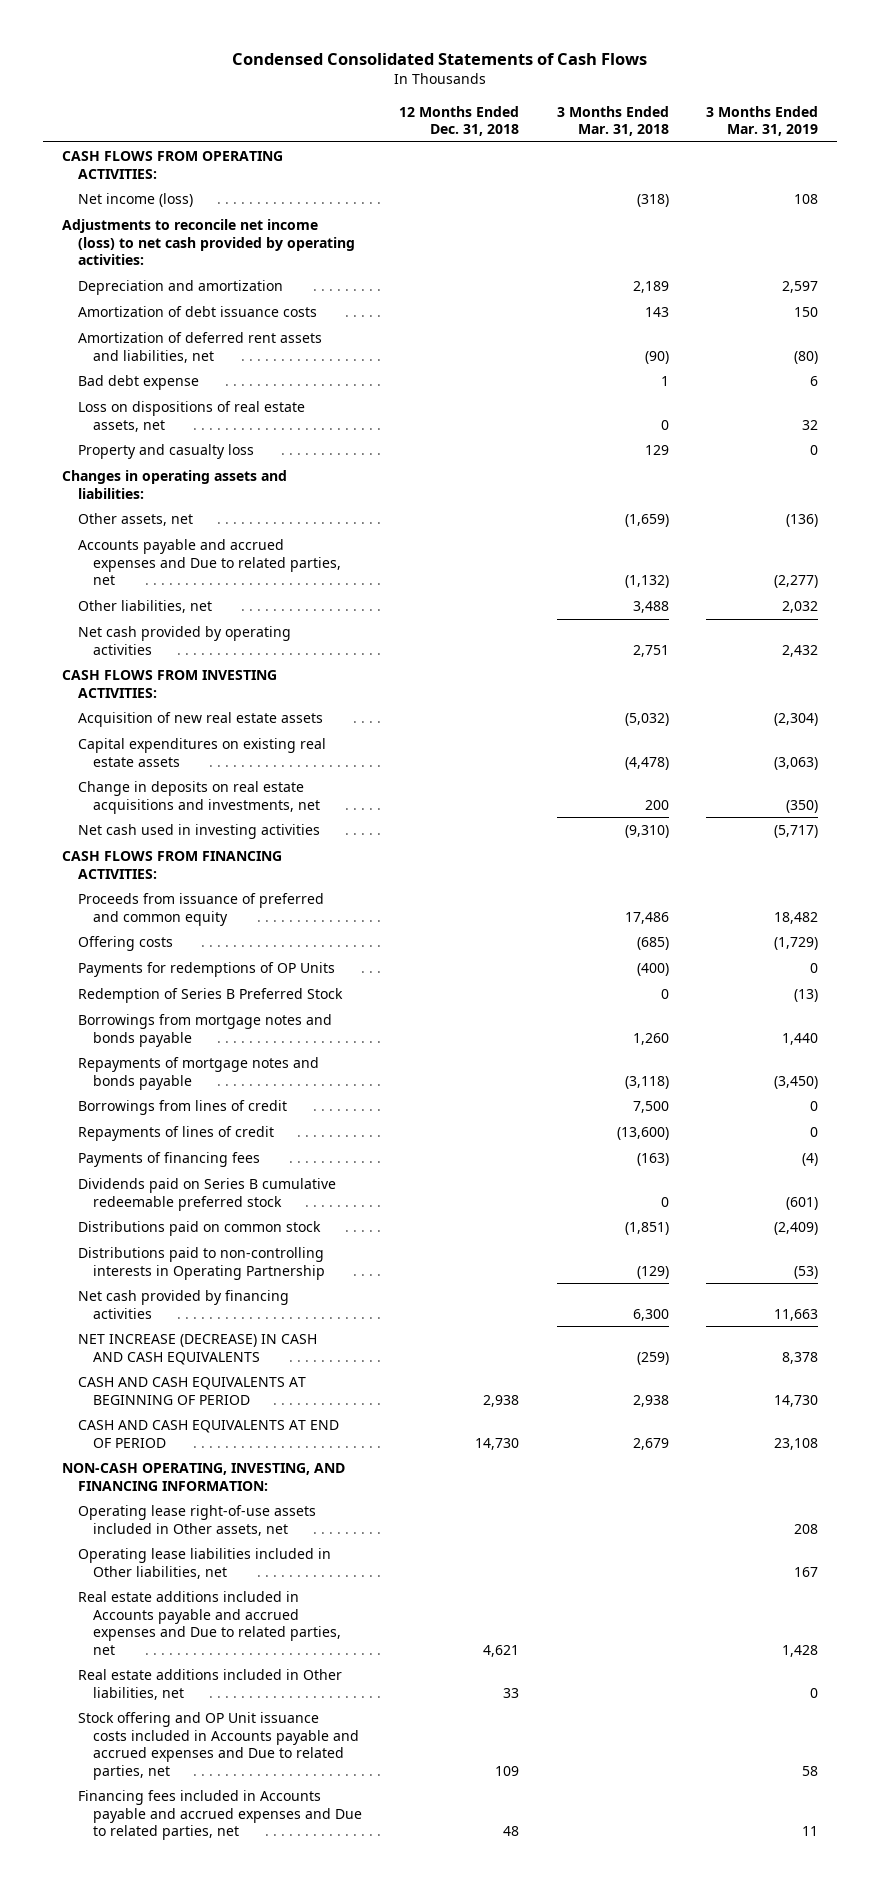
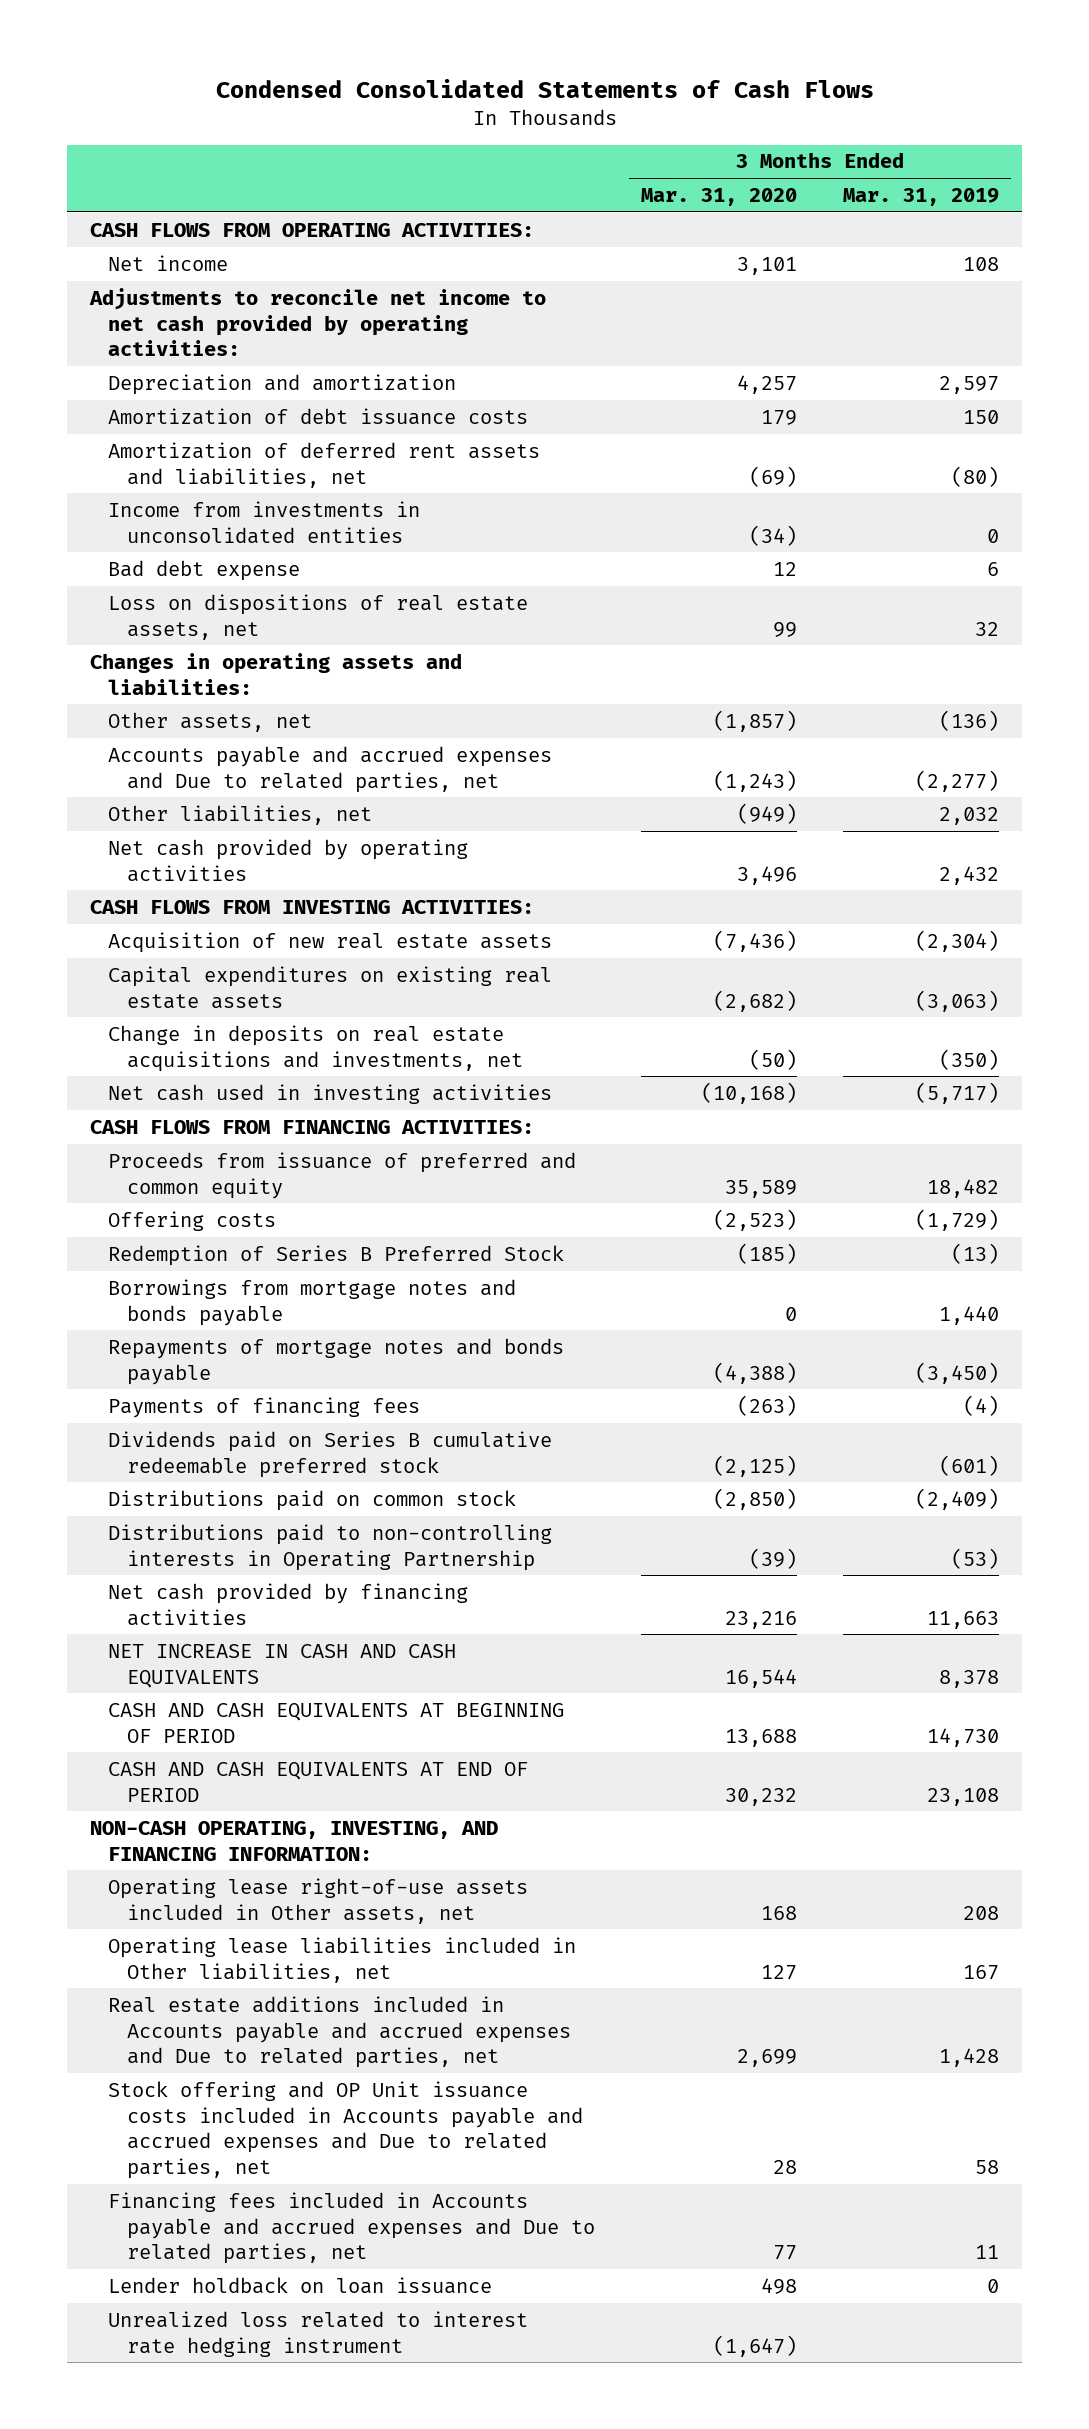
- | 12 Months Ended Dec. 31, 2018 | 3 Months Ended Mar. 31, 2018 | 3 Months Ended Mar. 31, 2019
+ | 3 Months Ended Mar. 31, 2020 | 3 Months Ended Mar. 31, 2019
- Net income (loss) | | (318) | 108
- Adjustments to reconcile net income (loss) to net cash provided by operating activities:
+ Net income | 3,101 | 108
+ Adjustments to reconcile net income to net cash provided by operating activities:
+ Income from investments in unconsolidated entities | (34) | 0
- Property and casualty loss | | 129 | 0
- Payments for redemptions of OP Units | | (400) | 0
- Borrowings from lines of credit | | 7,500 | 0
- Repayments of lines of credit | | (13,600) | 0
- NET INCREASE (DECREASE) IN CASH AND CASH EQUIVALENTS | | (259) | 8,378
+ NET INCREASE IN CASH AND CASH EQUIVALENTS | 16,544 | 8,378
- Real estate additions included in Other liabilities, net | 33 | | 0
+ Lender holdback on loan issuance | 498 | 0
+ Unrealized loss related to interest rate hedging instrument | (1,647) |

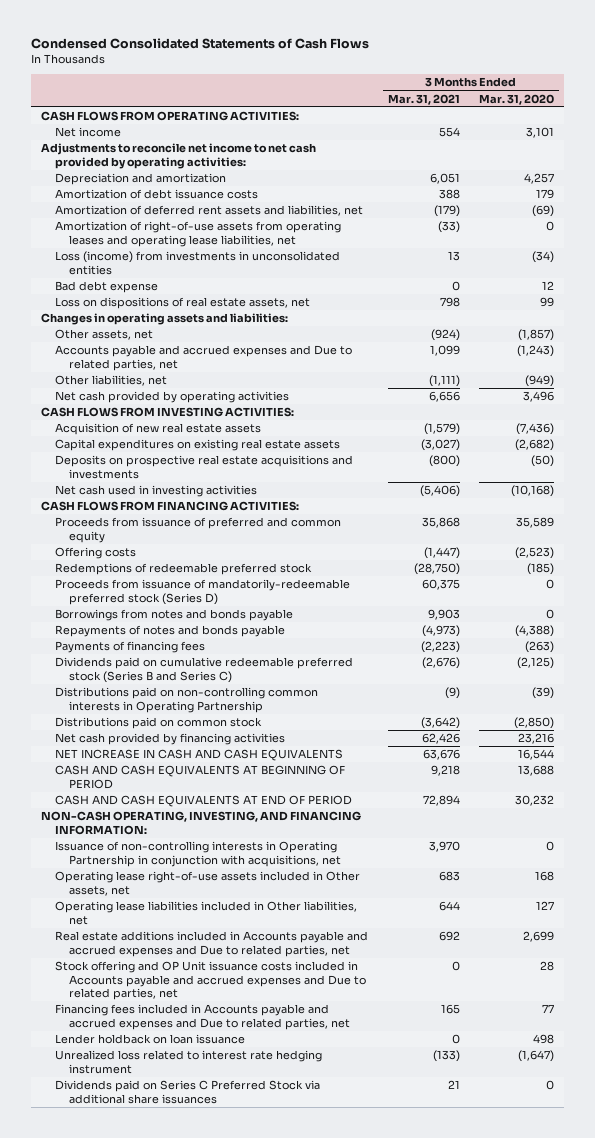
- | 3 Months Ended Mar. 31, 2020 | 3 Months Ended Mar. 31, 2019
+ | 3 Months Ended Mar. 31, 2021 | 3 Months Ended Mar. 31, 2020
- Income from investments in unconsolidated entities | (34) | 0
+ Amortization of right-of-use assets from operating leases and operating lease liabilities, net | (33) | 0
+ Loss (income) from investments in unconsolidated entities | 13 | (34)
- Change in deposits on real estate acquisitions and investments, net | (50) | (350)
+ Deposits on prospective real estate acquisitions and investments | (800) | (50)
- Redemption of Series B Preferred Stock | (185) | (13)
- Borrowings from mortgage notes and bonds payable | 0 | 1,440
- Repayments of mortgage notes and bonds payable | (4,388) | (3,450)
+ Redemptions of redeemable preferred stock | (28,750) | (185)
+ Proceeds from issuance of mandatorily-redeemable preferred stock (Series D) | 60,375 | 0
+ Borrowings from notes and bonds payable | 9,903 | 0
+ Repayments of notes and bonds payable | (4,973) | (4,388)
- Dividends paid on Series B cumulative redeemable preferred stock | (2,125) | (601)
+ Dividends paid on cumulative redeemable preferred stock (Series B and Series C) | (2,676) | (2,125)
+ Distributions paid on non-controlling common interests in Operating Partnership | (9) | (39)
- Distributions paid to non-controlling interests in Operating Partnership | (39) | (53)
+ Issuance of non-controlling interests in Operating Partnership in conjunction with acquisitions, net | 3,970 | 0
+ Dividends paid on Series C Preferred Stock via additional share issuances | 21 | 0

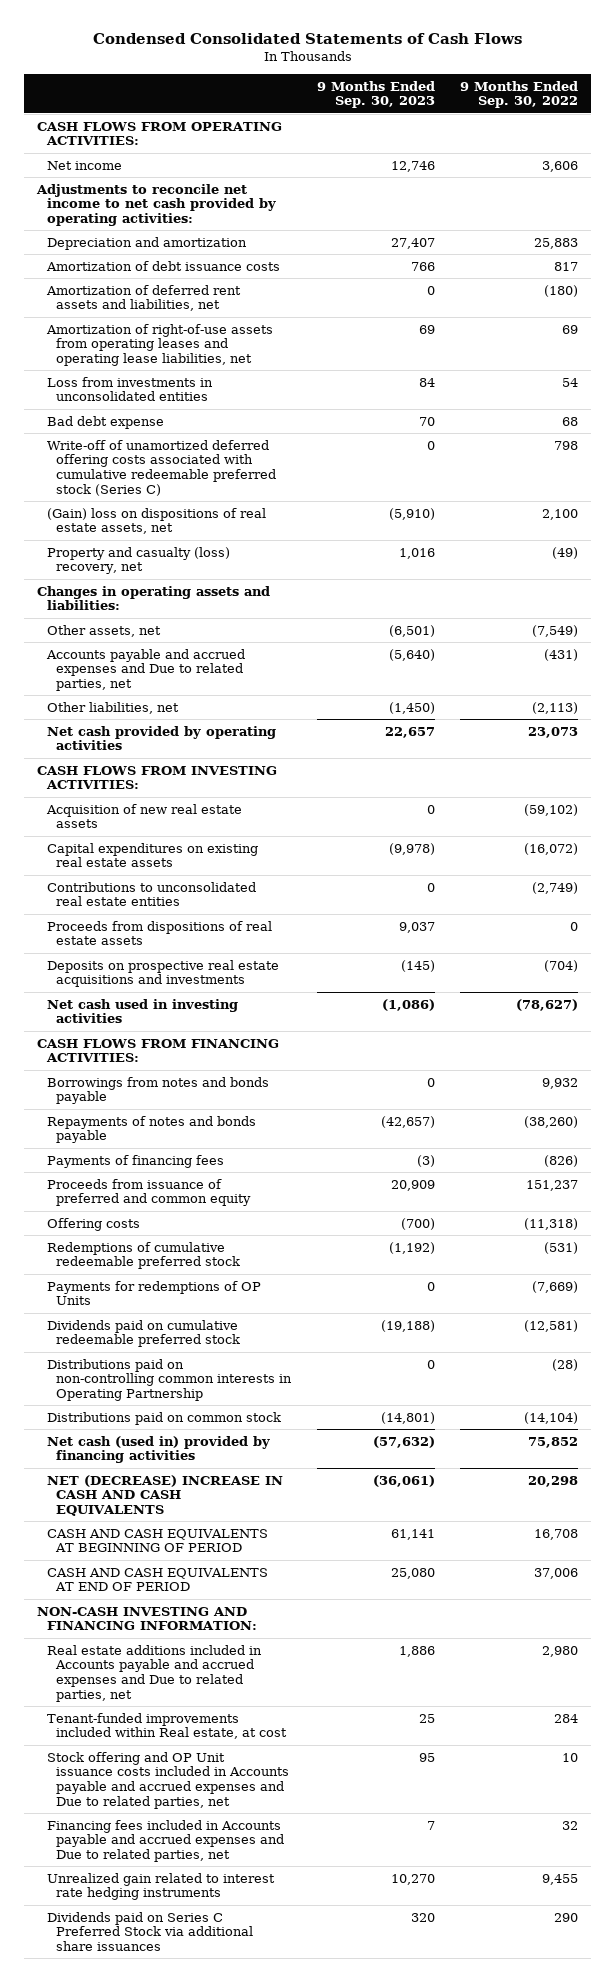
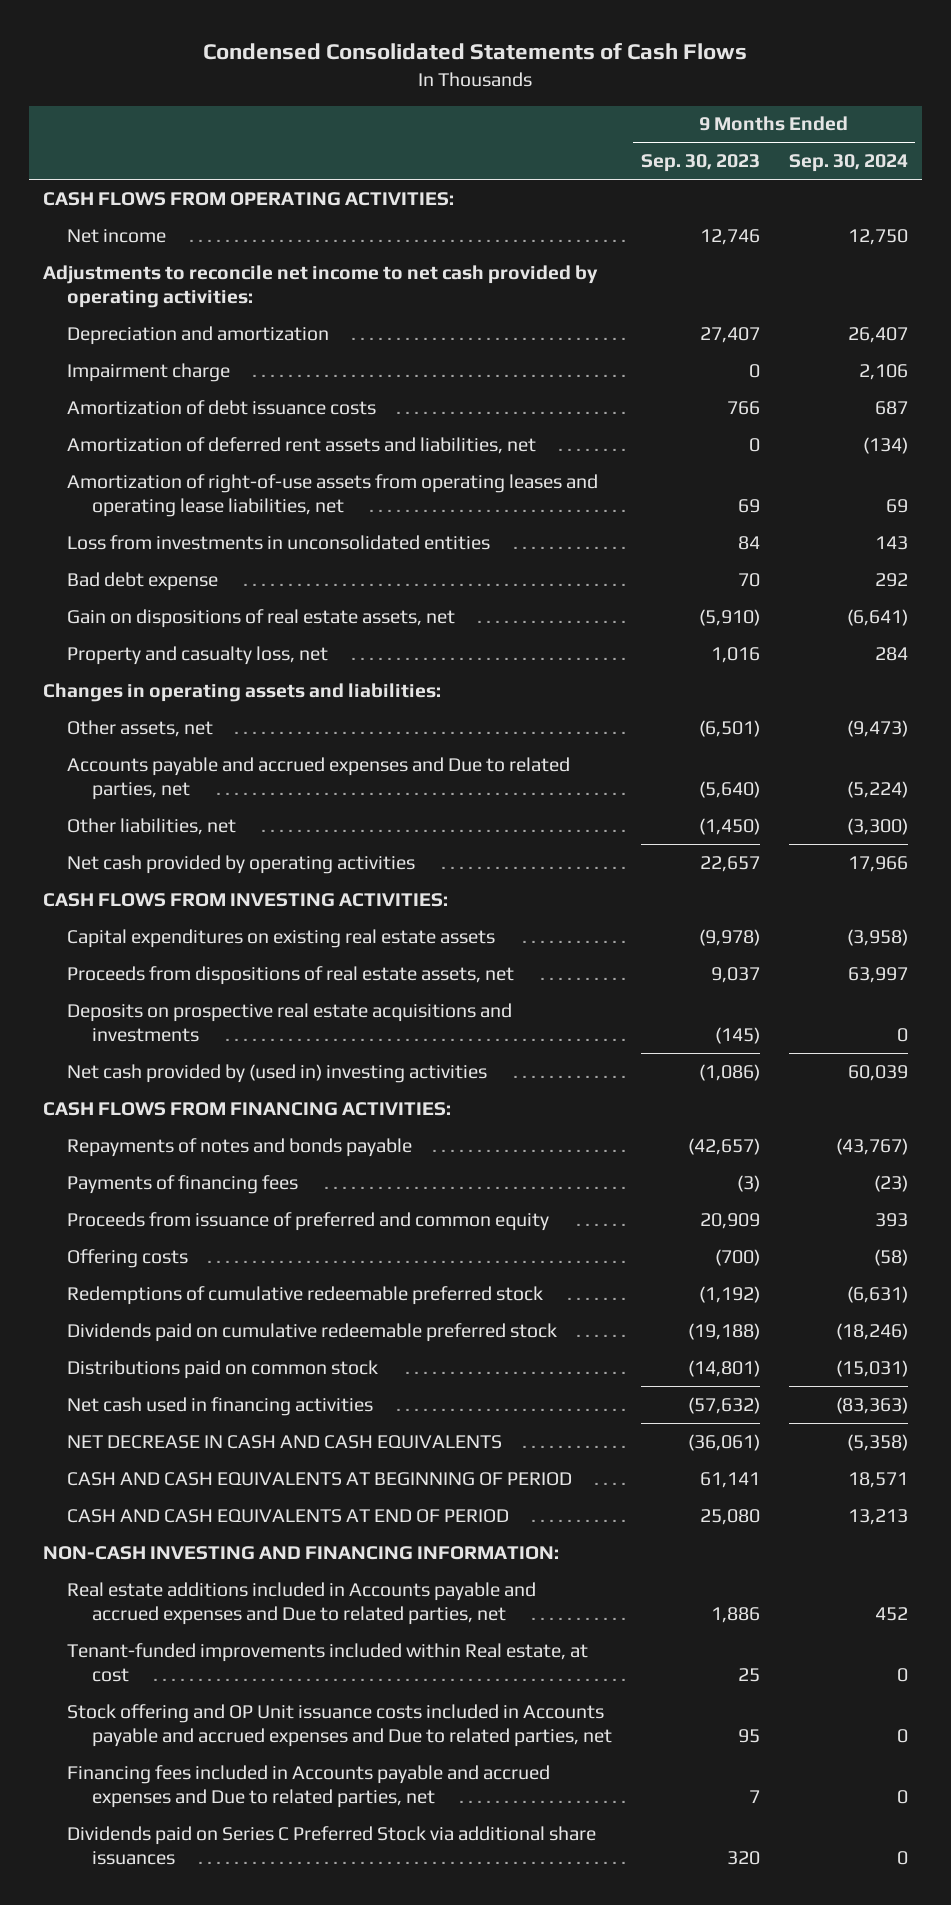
- | 9 Months Ended Sep. 30, 2023 | 9 Months Ended Sep. 30, 2022
+ | 9 Months Ended Sep. 30, 2023 | 9 Months Ended Sep. 30, 2024
+ Impairment charge | 0 | 2,106
- Write-off of unamortized deferred offering costs associated with cumulative redeemable preferred stock (Series C) | 0 | 798
- (Gain) loss on dispositions of real estate assets, net | (5,910) | 2,100
- Property and casualty (loss) recovery, net | 1,016 | (49)
+ Gain on dispositions of real estate assets, net | (5,910) | (6,641)
+ Property and casualty loss, net | 1,016 | 284
- Acquisition of new real estate assets | 0 | (59,102)
- Contributions to unconsolidated real estate entities | 0 | (2,749)
- Proceeds from dispositions of real estate assets | 9,037 | 0
+ Proceeds from dispositions of real estate assets, net | 9,037 | 63,997
- Net cash used in investing activities | (1,086) | (78,627)
+ Net cash provided by (used in) investing activities | (1,086) | 60,039
- Borrowings from notes and bonds payable | 0 | 9,932
- Payments for redemptions of OP Units | 0 | (7,669)
- Distributions paid on non-controlling common interests in Operating Partnership | 0 | (28)
- Net cash (used in) provided by financing activities | (57,632) | 75,852
- NET (DECREASE) INCREASE IN CASH AND CASH EQUIVALENTS | (36,061) | 20,298
+ Net cash used in financing activities | (57,632) | (83,363)
+ NET DECREASE IN CASH AND CASH EQUIVALENTS | (36,061) | (5,358)
- Unrealized gain related to interest rate hedging instruments | 10,270 | 9,455

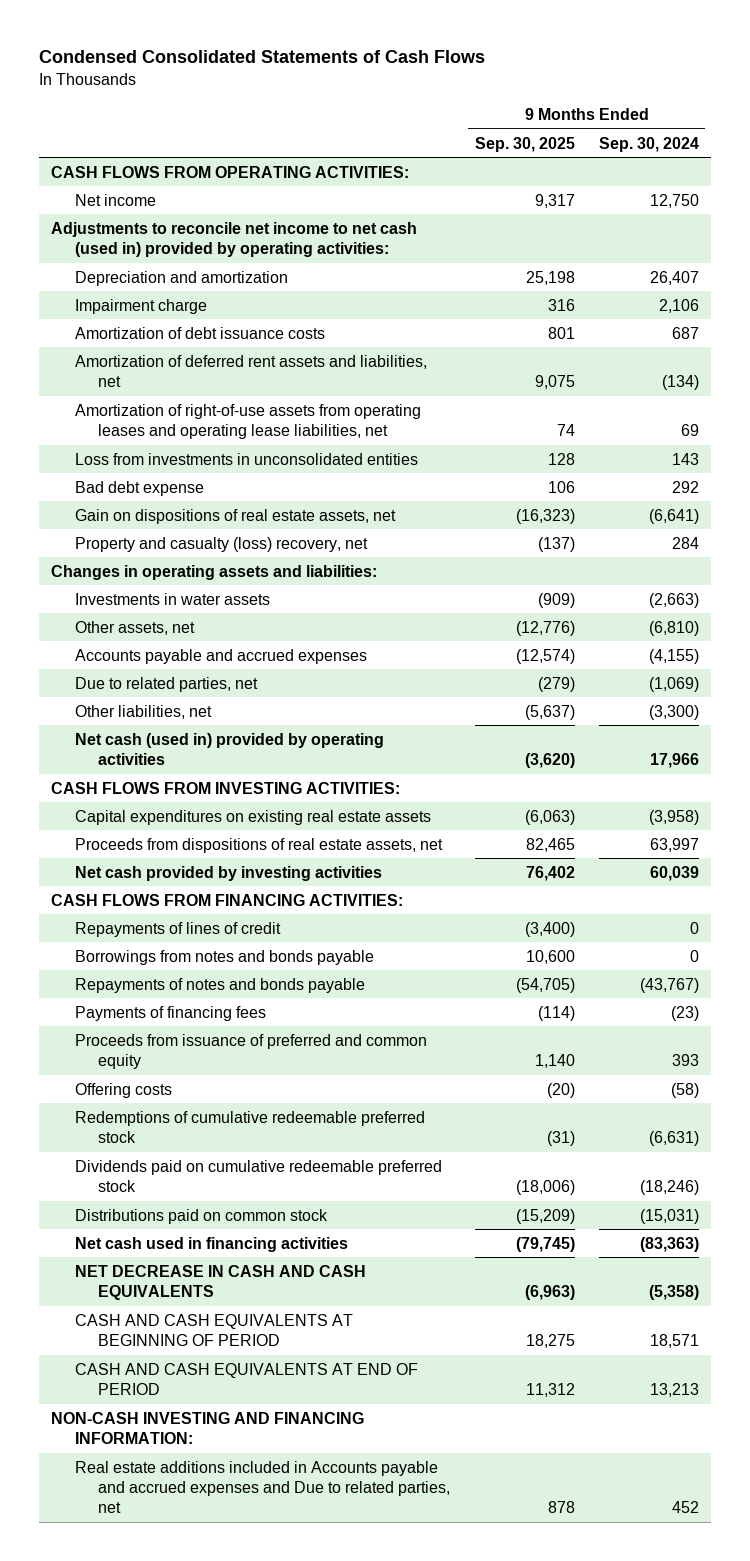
- | 9 Months Ended Sep. 30, 2023 | 9 Months Ended Sep. 30, 2024
+ | 9 Months Ended Sep. 30, 2025 | 9 Months Ended Sep. 30, 2024
- Adjustments to reconcile net income to net cash provided by operating activities:
+ Adjustments to reconcile net income to net cash (used in) provided by operating activities:
- Property and casualty loss, net | 1,016 | 284
+ Property and casualty (loss) recovery, net | (137) | 284
- Other assets, net | (6,501) | (9,473)
- Accounts payable and accrued expenses and Due to related parties, net | (5,640) | (5,224)
+ Investments in water assets | (909) | (2,663)
+ Other assets, net | (12,776) | (6,810)
+ Accounts payable and accrued expenses | (12,574) | (4,155)
+ Due to related parties, net | (279) | (1,069)
- Net cash provided by operating activities | 22,657 | 17,966
+ Net cash (used in) provided by operating activities | (3,620) | 17,966
- Deposits on prospective real estate acquisitions and investments | (145) | 0
- Net cash provided by (used in) investing activities | (1,086) | 60,039
+ Net cash provided by investing activities | 76,402 | 60,039
+ Repayments of lines of credit | (3,400) | 0
+ Borrowings from notes and bonds payable | 10,600 | 0
- Tenant-funded improvements included within Real estate, at cost | 25 | 0
- Stock offering and OP Unit issuance costs included in Accounts payable and accrued expenses and Due to related parties, net | 95 | 0
- Financing fees included in Accounts payable and accrued expenses and Due to related parties, net | 7 | 0
- Dividends paid on Series C Preferred Stock via additional share issuances | 320 | 0

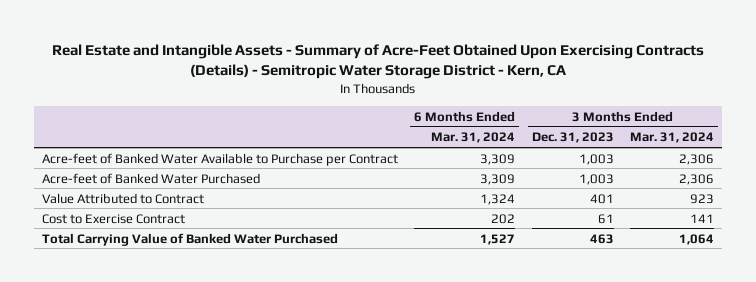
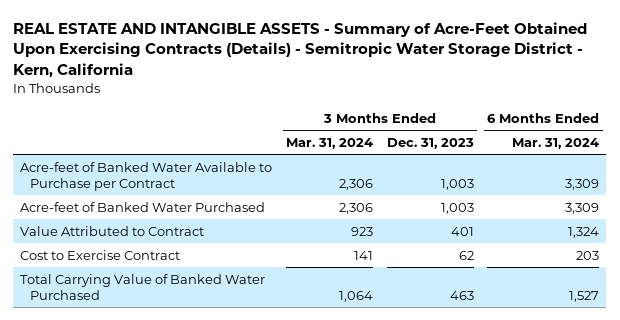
- Real Estate and Intangible Assets - Summary of Acre-Feet Obtained Upon Exercising Contracts (Details) - Semitropic Water Storage District - Kern, CA
+ REAL ESTATE AND INTANGIBLE ASSETS - Summary of Acre-Feet Obtained Upon Exercising Contracts (Details) - Semitropic Water Storage District - Kern, California
- | 6 Months Ended Mar. 31, 2024 | 3 Months Ended Dec. 31, 2023 | 3 Months Ended Mar. 31, 2024
+ | 3 Months Ended Mar. 31, 2024 | 3 Months Ended Dec. 31, 2023 | 6 Months Ended Mar. 31, 2024
- Cost to Exercise Contract | 202 | 61 | 141
+ Cost to Exercise Contract | 141 | 62 | 203

